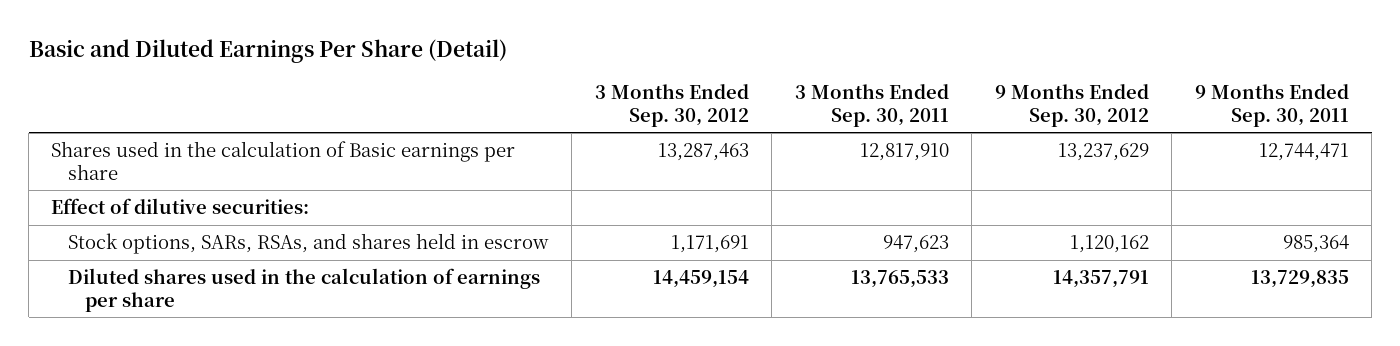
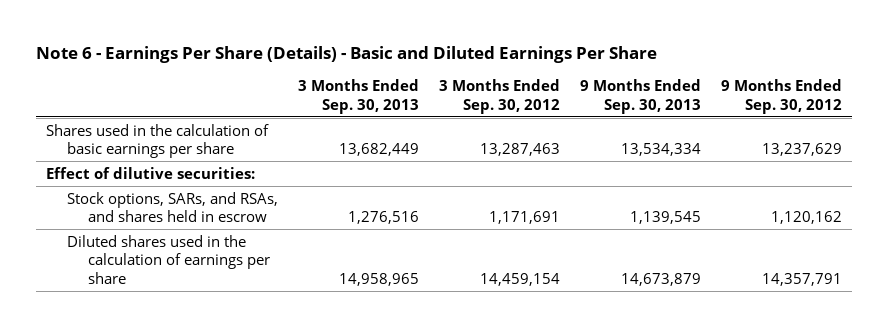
- Basic and Diluted Earnings Per Share (Detail)
+ Note 6 - Earnings Per Share (Details) - Basic and Diluted Earnings Per Share
- | 3 Months Ended Sep. 30, 2012 | 3 Months Ended Sep. 30, 2011 | 9 Months Ended Sep. 30, 2012 | 9 Months Ended Sep. 30, 2011
+ | 3 Months Ended Sep. 30, 2013 | 3 Months Ended Sep. 30, 2012 | 9 Months Ended Sep. 30, 2013 | 9 Months Ended Sep. 30, 2012
- Shares used in the calculation of Basic earnings per share | 13,287,463 | 12,817,910 | 13,237,629 | 12,744,471
+ Shares used in the calculation of basic earnings per share | 13,682,449 | 13,287,463 | 13,534,334 | 13,237,629
- Stock options, SARs, RSAs, and shares held in escrow | 1,171,691 | 947,623 | 1,120,162 | 985,364
+ Stock options, SARs, and RSAs, and shares held in escrow | 1,276,516 | 1,171,691 | 1,139,545 | 1,120,162

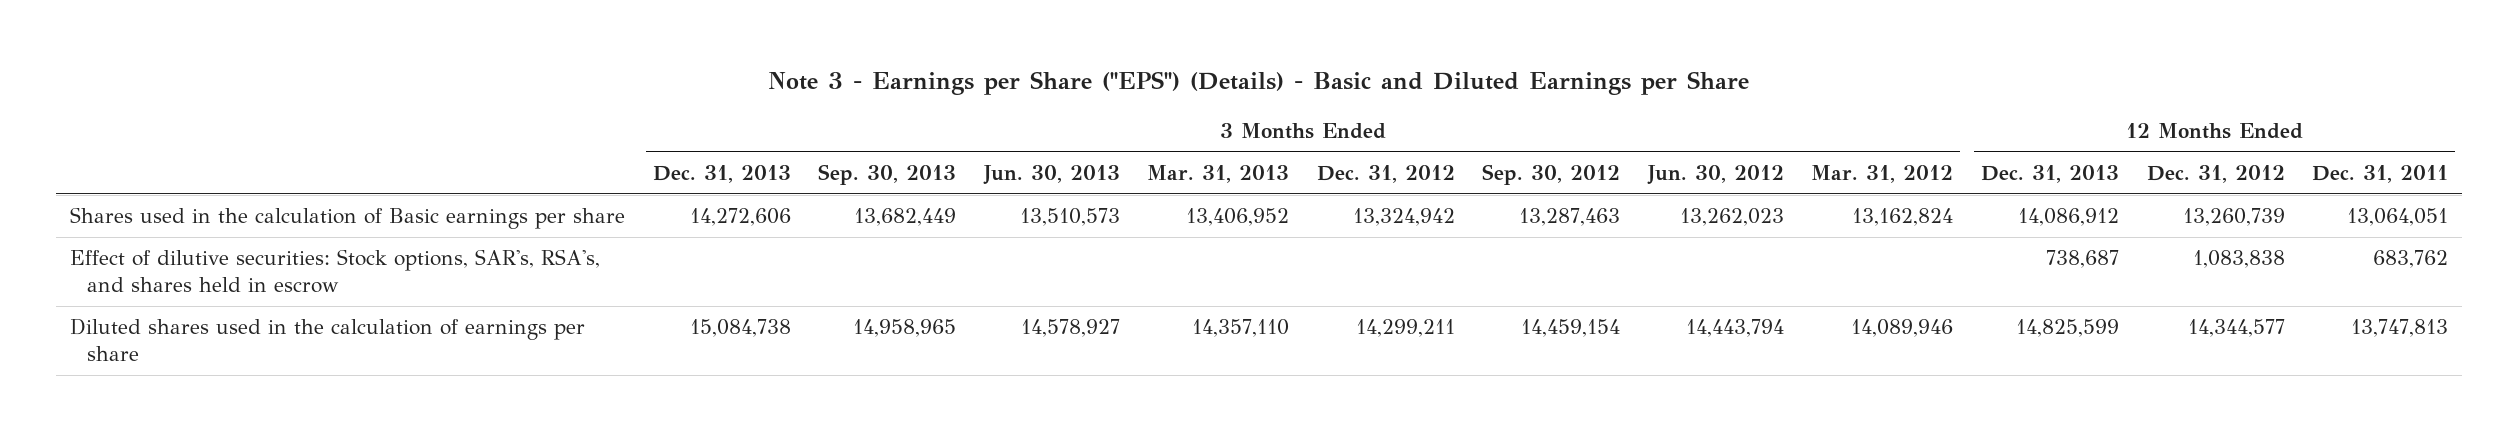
- Note 6 - Earnings Per Share (Details) - Basic and Diluted Earnings Per Share
+ Note 3 - Earnings per Share ("EPS") (Details) - Basic and Diluted Earnings per Share
- | 3 Months Ended Sep. 30, 2013 | 3 Months Ended Sep. 30, 2012 | 9 Months Ended Sep. 30, 2013 | 9 Months Ended Sep. 30, 2012
+ | 3 Months Ended Dec. 31, 2013 | 3 Months Ended Sep. 30, 2013 | 3 Months Ended Jun. 30, 2013 | 3 Months Ended Mar. 31, 2013 | 3 Months Ended Dec. 31, 2012 | 3 Months Ended Sep. 30, 2012 | 3 Months Ended Jun. 30, 2012 | 3 Months Ended Mar. 31, 2012 | 12 Months Ended Dec. 31, 2013 | 12 Months Ended Dec. 31, 2012 | 12 Months Ended Dec. 31, 2011
- Shares used in the calculation of basic earnings per share | 13,682,449 | 13,287,463 | 13,534,334 | 13,237,629
- Effect of dilutive securities:
- Stock options, SARs, and RSAs, and shares held in escrow | 1,276,516 | 1,171,691 | 1,139,545 | 1,120,162
+ Shares used in the calculation of Basic earnings per share | 14,272,606 | 13,682,449 | 13,510,573 | 13,406,952 | 13,324,942 | 13,287,463 | 13,262,023 | 13,162,824 | 14,086,912 | 13,260,739 | 13,064,051
+ Effect of dilutive securities: Stock options, SAR's, RSA's, and shares held in escrow | | | | | | | | | 738,687 | 1,083,838 | 683,762

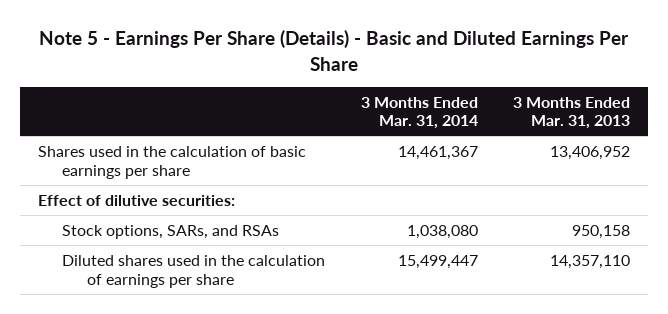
- Note 3 - Earnings per Share ("EPS") (Details) - Basic and Diluted Earnings per Share
+ Note 5 - Earnings Per Share (Details) - Basic and Diluted Earnings Per Share
- | 3 Months Ended Dec. 31, 2013 | 3 Months Ended Sep. 30, 2013 | 3 Months Ended Jun. 30, 2013 | 3 Months Ended Mar. 31, 2013 | 3 Months Ended Dec. 31, 2012 | 3 Months Ended Sep. 30, 2012 | 3 Months Ended Jun. 30, 2012 | 3 Months Ended Mar. 31, 2012 | 12 Months Ended Dec. 31, 2013 | 12 Months Ended Dec. 31, 2012 | 12 Months Ended Dec. 31, 2011
+ | 3 Months Ended Mar. 31, 2014 | 3 Months Ended Mar. 31, 2013
- Shares used in the calculation of Basic earnings per share | 14,272,606 | 13,682,449 | 13,510,573 | 13,406,952 | 13,324,942 | 13,287,463 | 13,262,023 | 13,162,824 | 14,086,912 | 13,260,739 | 13,064,051
- Effect of dilutive securities: Stock options, SAR's, RSA's, and shares held in escrow | | | | | | | | | 738,687 | 1,083,838 | 683,762
+ Shares used in the calculation of basic earnings per share | 14,461,367 | 13,406,952
+ Effect of dilutive securities:
+ Stock options, SARs, and RSAs | 1,038,080 | 950,158

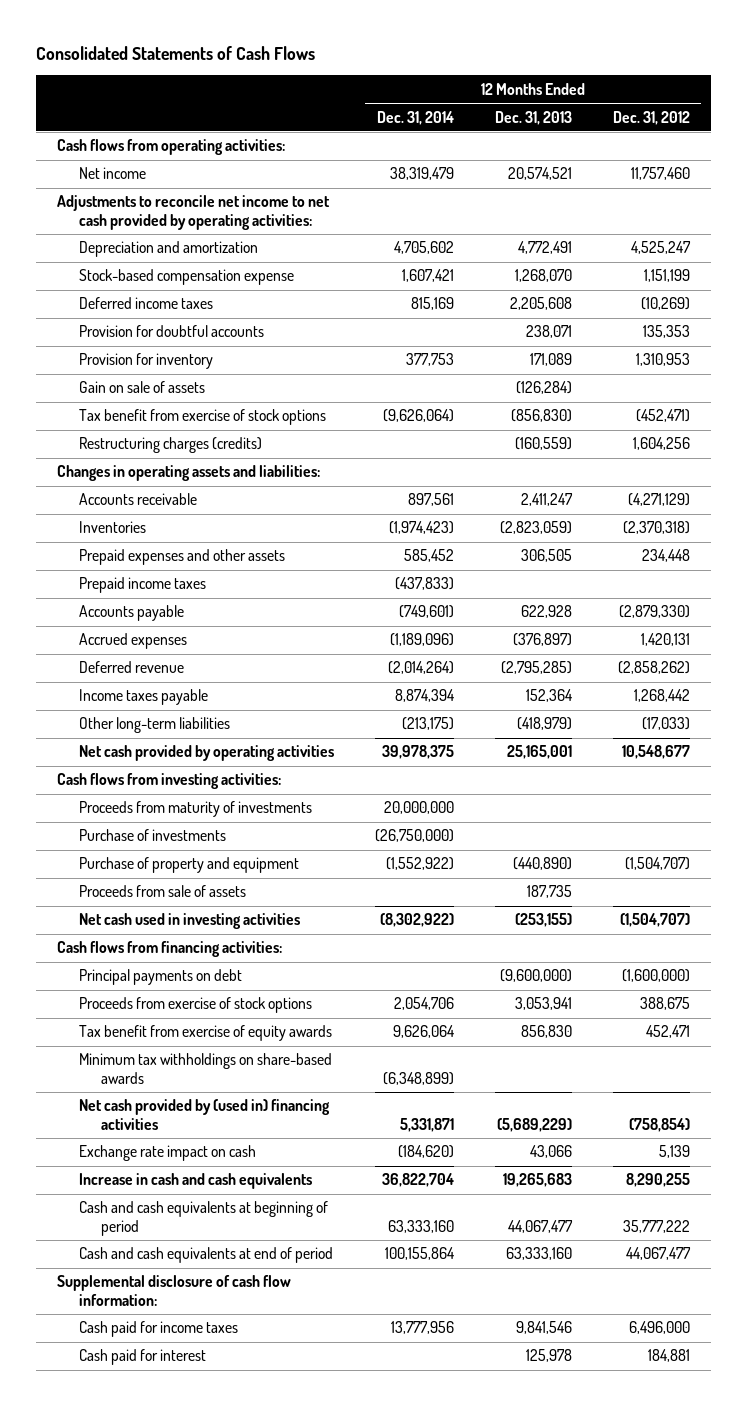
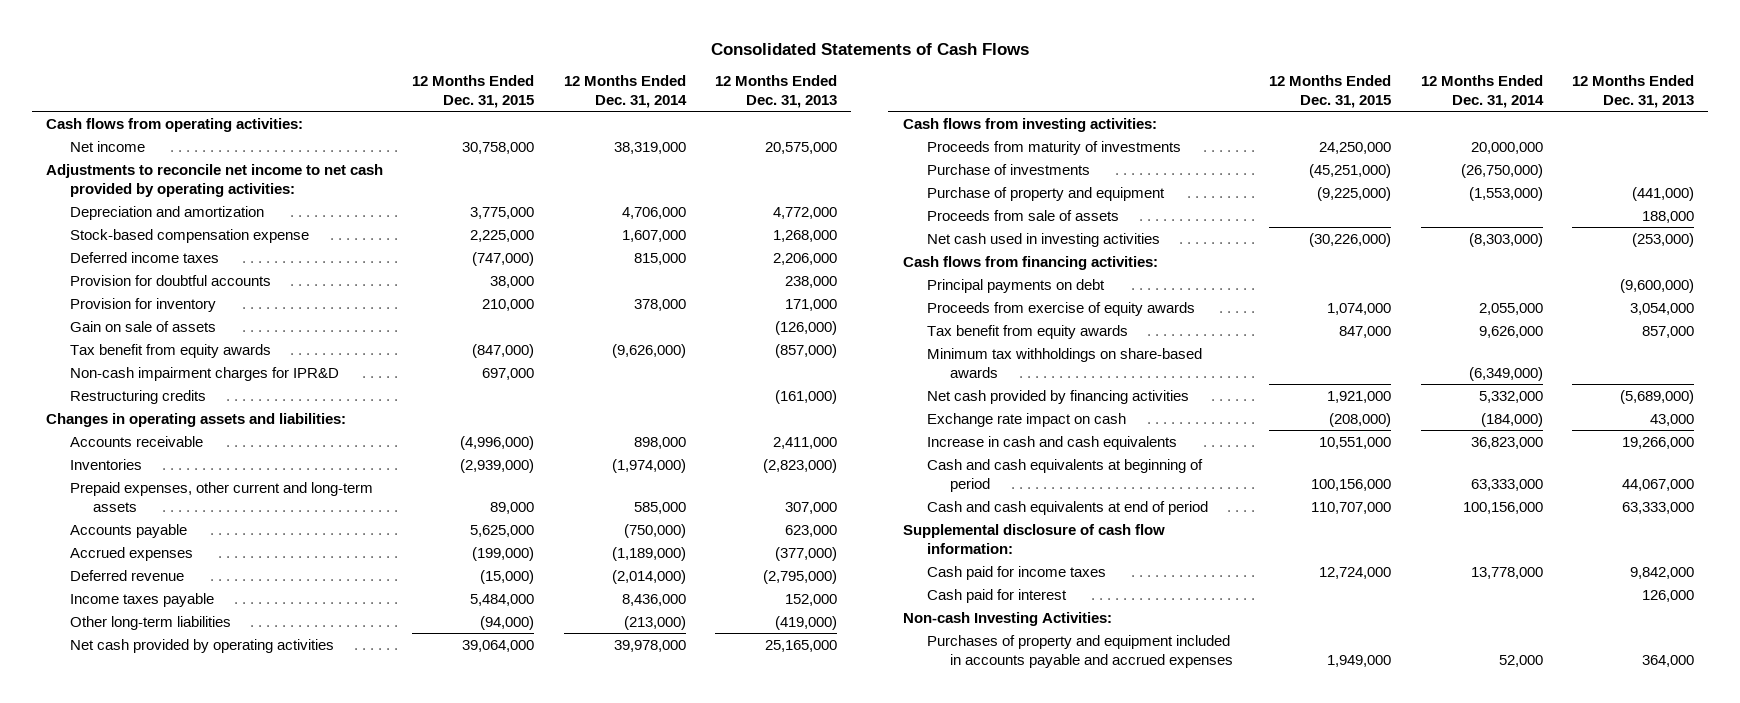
- | 12 Months Ended Dec. 31, 2014 | 12 Months Ended Dec. 31, 2013 | 12 Months Ended Dec. 31, 2012
+ | 12 Months Ended Dec. 31, 2015 | 12 Months Ended Dec. 31, 2014 | 12 Months Ended Dec. 31, 2013
- Net income | 38,319,479 | 20,574,521 | 11,757,460
+ Net income | 30,758,000 | 38,319,000 | 20,575,000
- Depreciation and amortization | 4,705,602 | 4,772,491 | 4,525,247
- Stock-based compensation expense | 1,607,421 | 1,268,070 | 1,151,199
- Deferred income taxes | 815,169 | 2,205,608 | (10,269)
- Provision for doubtful accounts | | 238,071 | 135,353
- Provision for inventory | 377,753 | 171,089 | 1,310,953
- Gain on sale of assets | | (126,284) |
- Tax benefit from exercise of stock options | (9,626,064) | (856,830) | (452,471)
- Restructuring charges (credits) | | (160,559) | 1,604,256
+ Depreciation and amortization | 3,775,000 | 4,706,000 | 4,772,000
+ Stock-based compensation expense | 2,225,000 | 1,607,000 | 1,268,000
+ Deferred income taxes | (747,000) | 815,000 | 2,206,000
+ Provision for doubtful accounts | 38,000 | | 238,000
+ Provision for inventory | 210,000 | 378,000 | 171,000
+ Gain on sale of assets | | | (126,000)
+ Tax benefit from equity awards | (847,000) | (9,626,000) | (857,000)
+ Non-cash impairment charges for IPR&D | 697,000 | |
+ Restructuring credits | | | (161,000)
- Accounts receivable | 897,561 | 2,411,247 | (4,271,129)
- Inventories | (1,974,423) | (2,823,059) | (2,370,318)
- Prepaid expenses and other assets | 585,452 | 306,505 | 234,448
- Prepaid income taxes | (437,833) | |
- Accounts payable | (749,601) | 622,928 | (2,879,330)
- Accrued expenses | (1,189,096) | (376,897) | 1,420,131
- Deferred revenue | (2,014,264) | (2,795,285) | (2,858,262)
- Income taxes payable | 8,874,394 | 152,364 | 1,268,442
- Other long-term liabilities | (213,175) | (418,979) | (17,033)
- Net cash provided by operating activities | 39,978,375 | 25,165,001 | 10,548,677
+ Accounts receivable | (4,996,000) | 898,000 | 2,411,000
+ Inventories | (2,939,000) | (1,974,000) | (2,823,000)
+ Prepaid expenses, other current and long-term assets | 89,000 | 585,000 | 307,000
+ Accounts payable | 5,625,000 | (750,000) | 623,000
+ Accrued expenses | (199,000) | (1,189,000) | (377,000)
+ Deferred revenue | (15,000) | (2,014,000) | (2,795,000)
+ Income taxes payable | 5,484,000 | 8,436,000 | 152,000
+ Other long-term liabilities | (94,000) | (213,000) | (419,000)
+ Net cash provided by operating activities | 39,064,000 | 39,978,000 | 25,165,000
- Purchase of property and equipment | (1,552,922) | (440,890) | (1,504,707)
- Proceeds from sale of assets | | 187,735 |
- Net cash used in investing activities | (8,302,922) | (253,155) | (1,504,707)
+ Purchase of property and equipment | (9,225,000) | (1,553,000) | (441,000)
+ Proceeds from sale of assets | | | 188,000
+ Net cash used in investing activities | (30,226,000) | (8,303,000) | (253,000)
- Proceeds from exercise of stock options | 2,054,706 | 3,053,941 | 388,675
- Tax benefit from exercise of equity awards | 9,626,064 | 856,830 | 452,471
- Minimum tax withholdings on share-based awards | (6,348,899) | |
- Net cash provided by (used in) financing activities | 5,331,871 | (5,689,229) | (758,854)
- Exchange rate impact on cash | (184,620) | 43,066 | 5,139
- Increase in cash and cash equivalents | 36,822,704 | 19,265,683 | 8,290,255
- Cash and cash equivalents at beginning of period | 63,333,160 | 44,067,477 | 35,777,222
- Cash and cash equivalents at end of period | 100,155,864 | 63,333,160 | 44,067,477
+ Proceeds from exercise of equity awards | 1,074,000 | 2,055,000 | 3,054,000
+ Tax benefit from equity awards | 847,000 | 9,626,000 | 857,000
+ Minimum tax withholdings on share-based awards | | (6,349,000) |
+ Net cash provided by financing activities | 1,921,000 | 5,332,000 | (5,689,000)
+ Exchange rate impact on cash | (208,000) | (184,000) | 43,000
+ Increase in cash and cash equivalents | 10,551,000 | 36,823,000 | 19,266,000
+ Cash and cash equivalents at beginning of period | 100,156,000 | 63,333,000 | 44,067,000
+ Cash and cash equivalents at end of period | 110,707,000 | 100,156,000 | 63,333,000
- Cash paid for income taxes | 13,777,956 | 9,841,546 | 6,496,000
- Cash paid for interest | | 125,978 | 184,881
+ Cash paid for income taxes | 12,724,000 | 13,778,000 | 9,842,000
+ Cash paid for interest | | | 126,000
+ Non-cash Investing Activities:
+ Purchases of property and equipment included in accounts payable and accrued expenses | 1,949,000 | 52,000 | 364,000

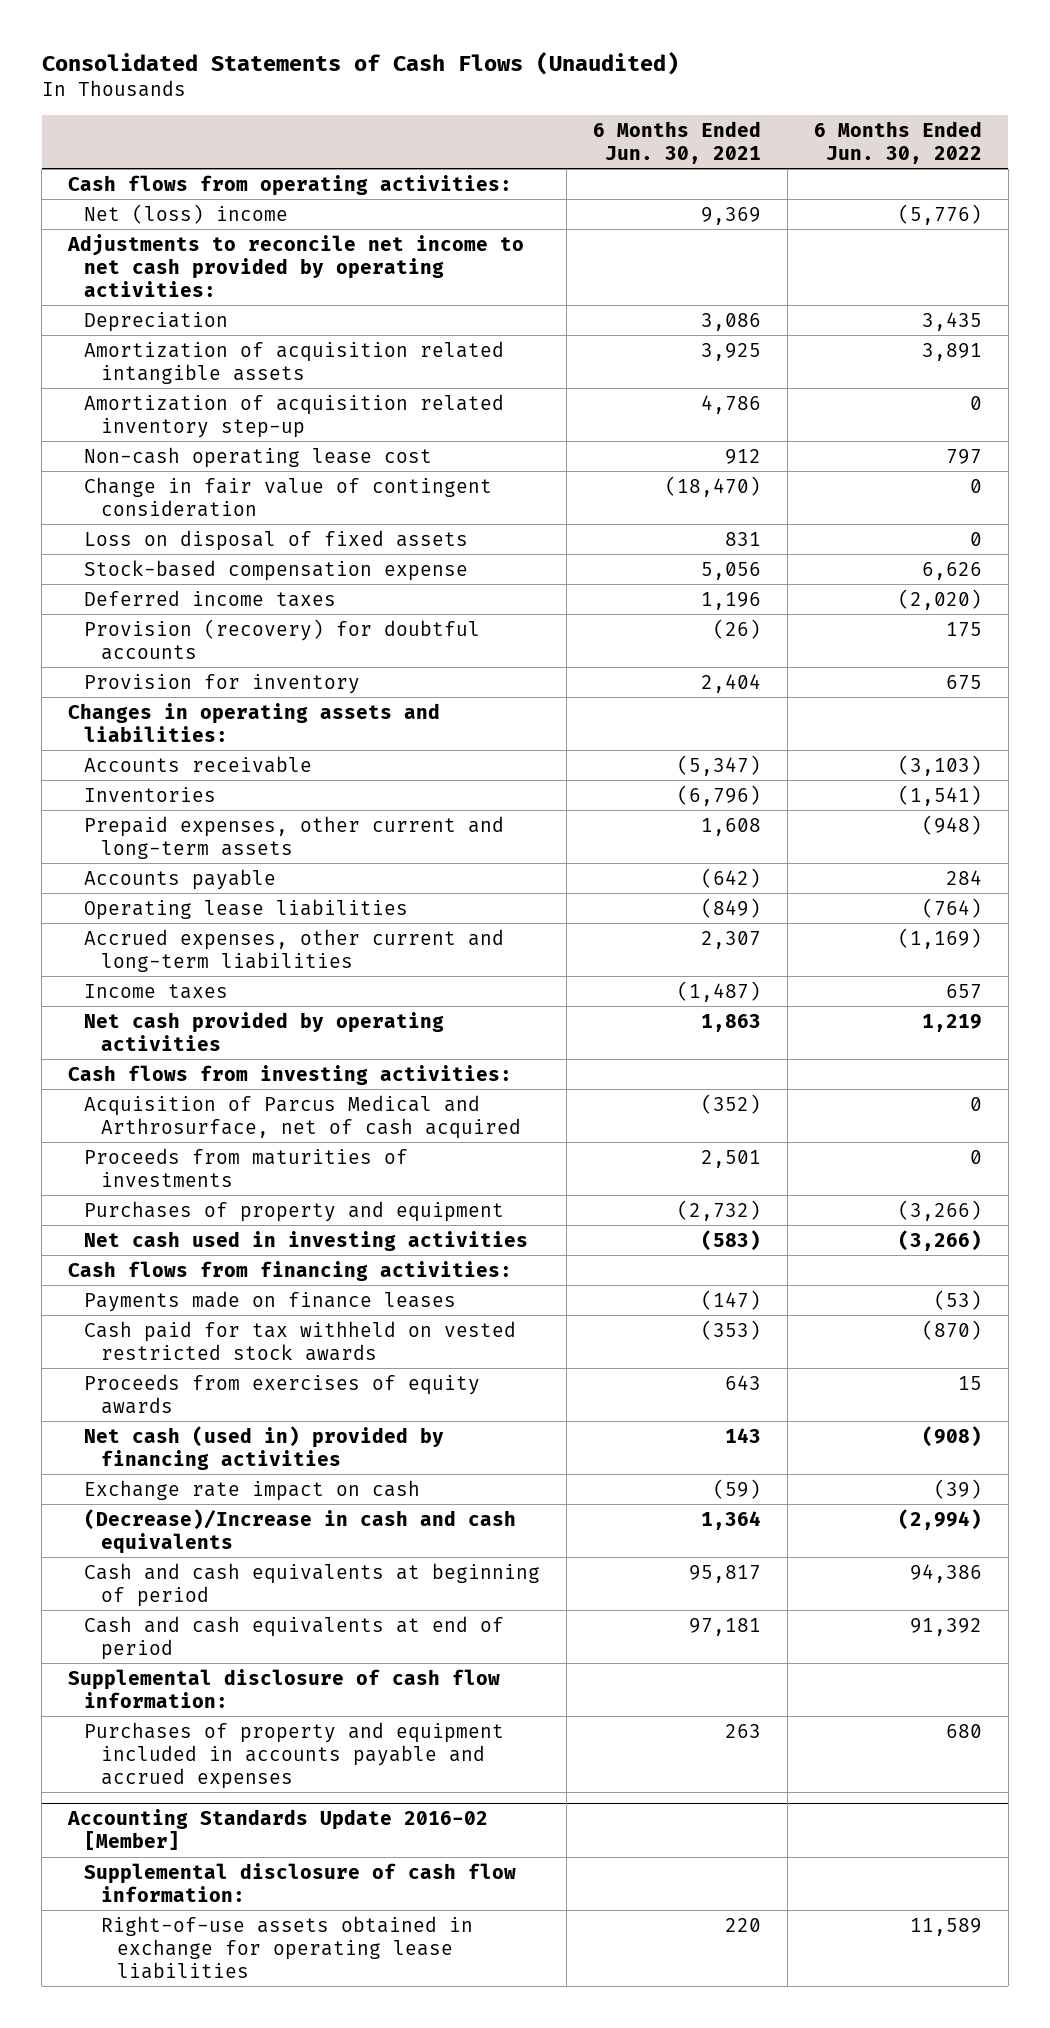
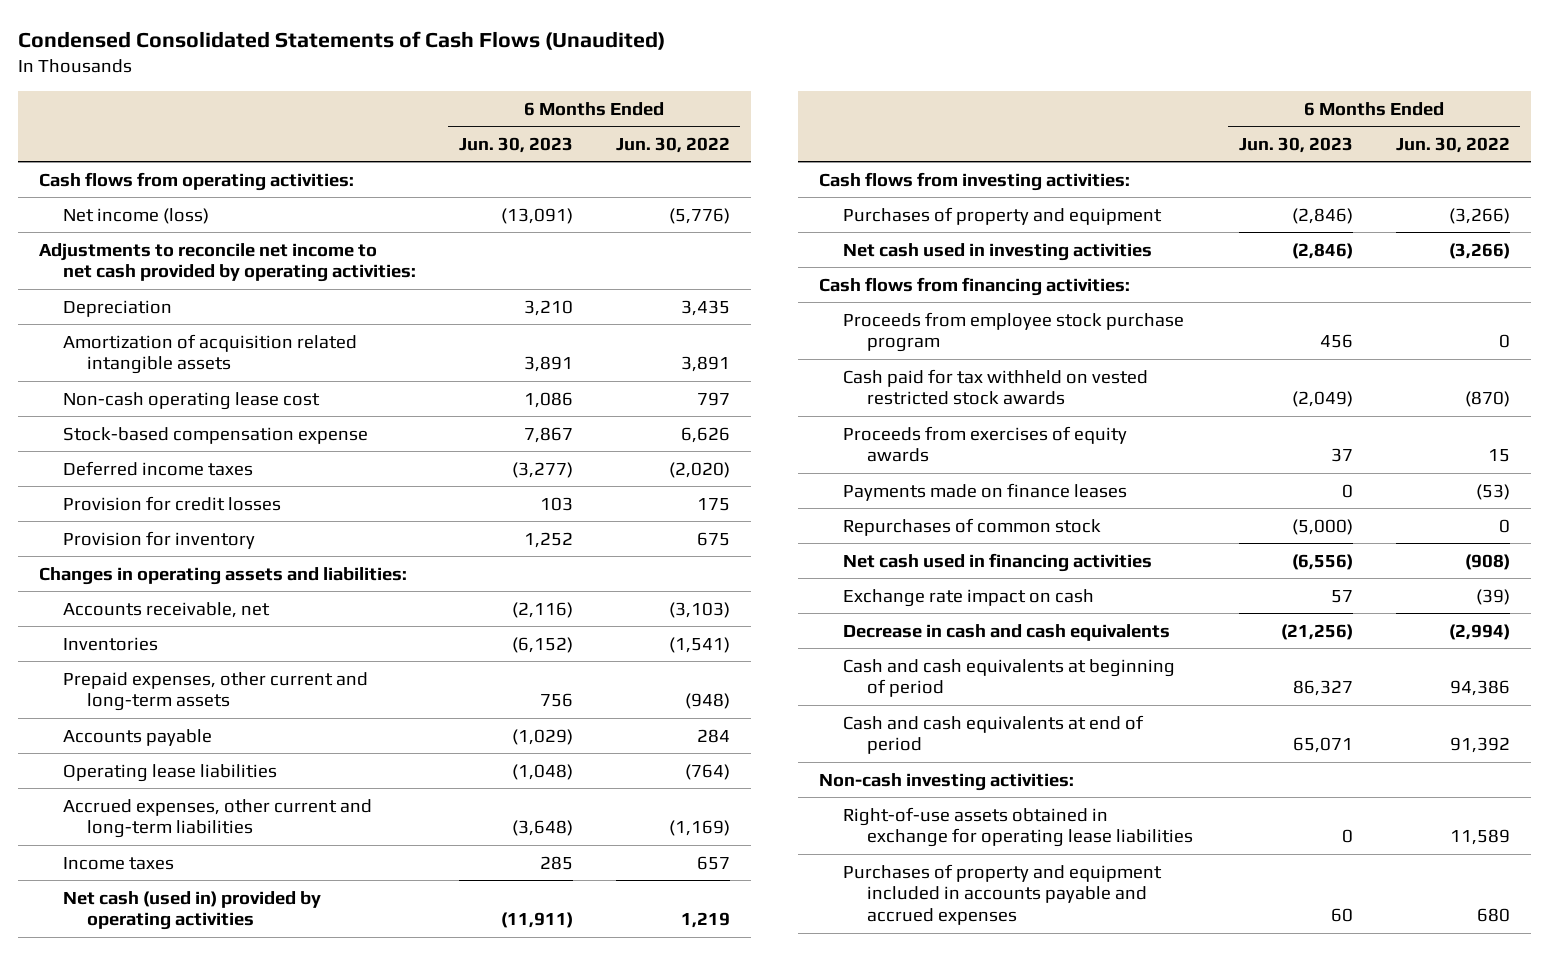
- Consolidated Statements of Cash Flows (Unaudited)
+ Condensed Consolidated Statements of Cash Flows (Unaudited)
- | 6 Months Ended Jun. 30, 2021 | 6 Months Ended Jun. 30, 2022
+ | 6 Months Ended Jun. 30, 2023 | 6 Months Ended Jun. 30, 2022
- Net (loss) income | 9,369 | (5,776)
+ Net income (loss) | (13,091) | (5,776)
- Amortization of acquisition related inventory step-up | 4,786 | 0
- Change in fair value of contingent consideration | (18,470) | 0
- Loss on disposal of fixed assets | 831 | 0
- Provision (recovery) for doubtful accounts | (26) | 175
+ Provision for credit losses | 103 | 175
- Accounts receivable | (5,347) | (3,103)
+ Accounts receivable, net | (2,116) | (3,103)
- Net cash provided by operating activities | 1,863 | 1,219
+ Net cash (used in) provided by operating activities | (11,911) | 1,219
- Acquisition of Parcus Medical and Arthrosurface, net of cash acquired | (352) | 0
- Proceeds from maturities of investments | 2,501 | 0
+ Proceeds from employee stock purchase program | 456 | 0
- Net cash (used in) provided by financing activities | 143 | (908)
moved down: Payments made on finance leases | 0 | (53)
+ Repurchases of common stock | (5,000) | 0
+ Net cash used in financing activities | (6,556) | (908)
- (Decrease)/Increase in cash and cash equivalents | 1,364 | (2,994)
+ Decrease in cash and cash equivalents | (21,256) | (2,994)
- Supplemental disclosure of cash flow information:
- Accounting Standards Update 2016-02 [Member]
- Supplemental disclosure of cash flow information:
+ Non-cash investing activities:
moved down: Purchases of property and equipment included in accounts payable and accrued expenses | 60 | 680

